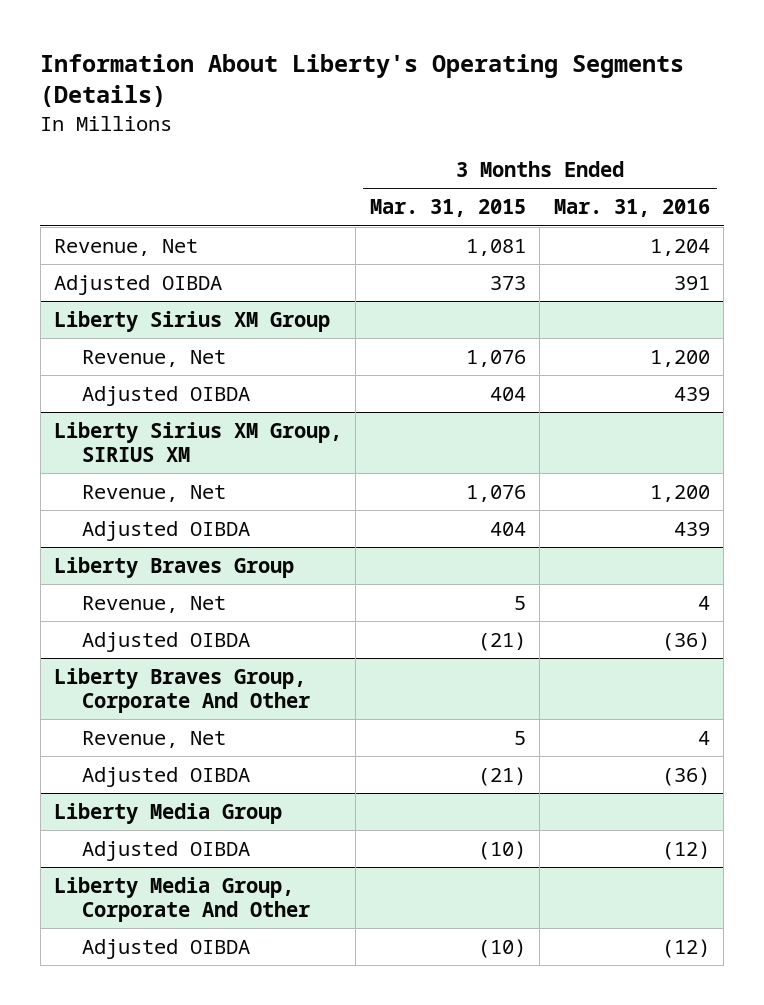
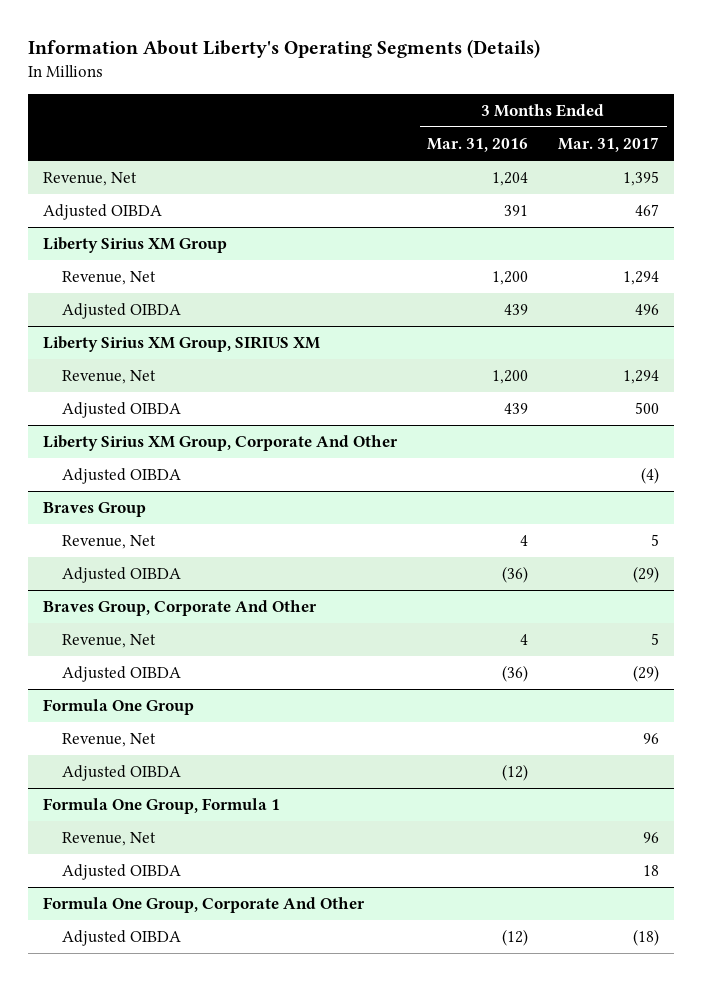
- | 3 Months Ended Mar. 31, 2015 | 3 Months Ended Mar. 31, 2016
+ | 3 Months Ended Mar. 31, 2016 | 3 Months Ended Mar. 31, 2017
- Liberty Braves Group
+ Liberty Sirius XM Group, Corporate And Other
+ Adjusted OIBDA | | (4)
+ Braves Group
- Liberty Braves Group, Corporate And Other
+ Braves Group, Corporate And Other
- Liberty Media Group
+ Formula One Group
+ Revenue, Net | | 96
- Liberty Media Group, Corporate And Other
+ Formula One Group, Formula 1
+ Revenue, Net | | 96
+ Adjusted OIBDA | | 18
+ Formula One Group, Corporate And Other

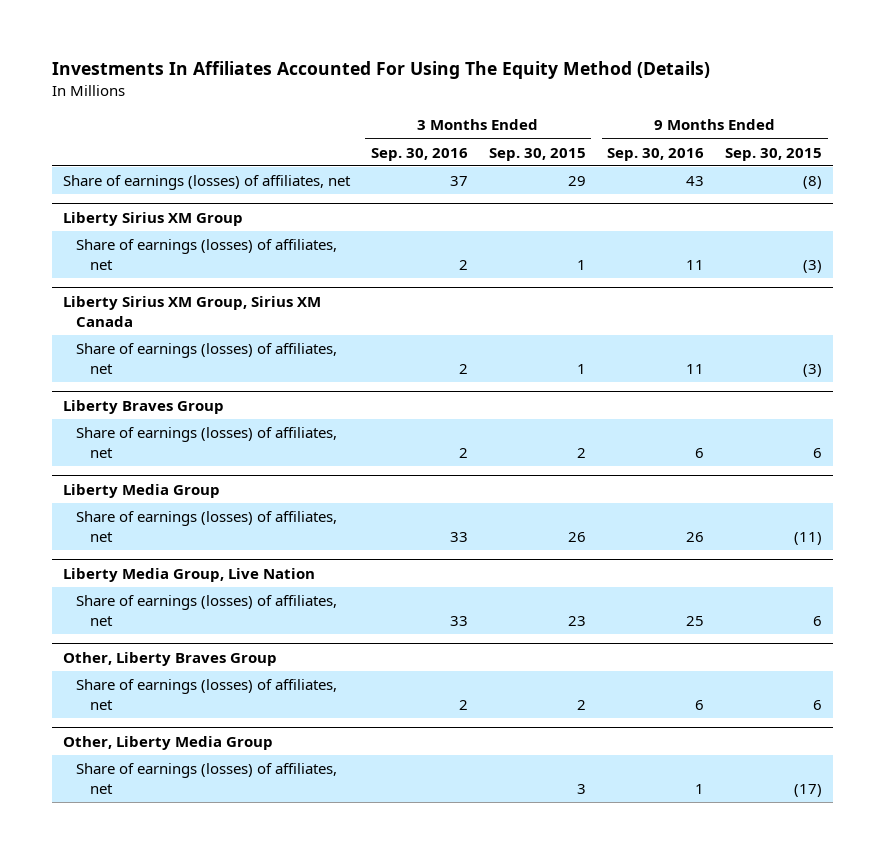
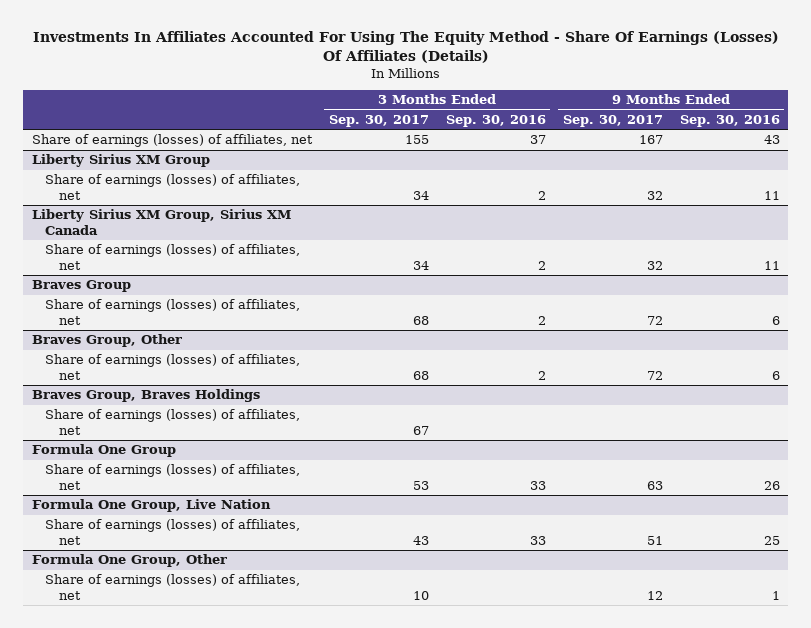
- Investments In Affiliates Accounted For Using The Equity Method (Details)
+ Investments In Affiliates Accounted For Using The Equity Method - Share Of Earnings (Losses) Of Affiliates (Details)
- | 3 Months Ended Sep. 30, 2016 | 3 Months Ended Sep. 30, 2015 | 9 Months Ended Sep. 30, 2016 | 9 Months Ended Sep. 30, 2015
+ | 3 Months Ended Sep. 30, 2017 | 3 Months Ended Sep. 30, 2016 | 9 Months Ended Sep. 30, 2017 | 9 Months Ended Sep. 30, 2016
- Liberty Braves Group
+ Braves Group
- Liberty Media Group
+ Braves Group, Other
+ Share of earnings (losses) of affiliates, net | 68 | 2 | 72 | 6
+ Braves Group, Braves Holdings
+ Share of earnings (losses) of affiliates, net | 67 | | |
+ Formula One Group
- Liberty Media Group, Live Nation
+ Formula One Group, Live Nation
- Other, Liberty Braves Group
- Share of earnings (losses) of affiliates, net | 2 | 2 | 6 | 6
- Other, Liberty Media Group
+ Formula One Group, Other

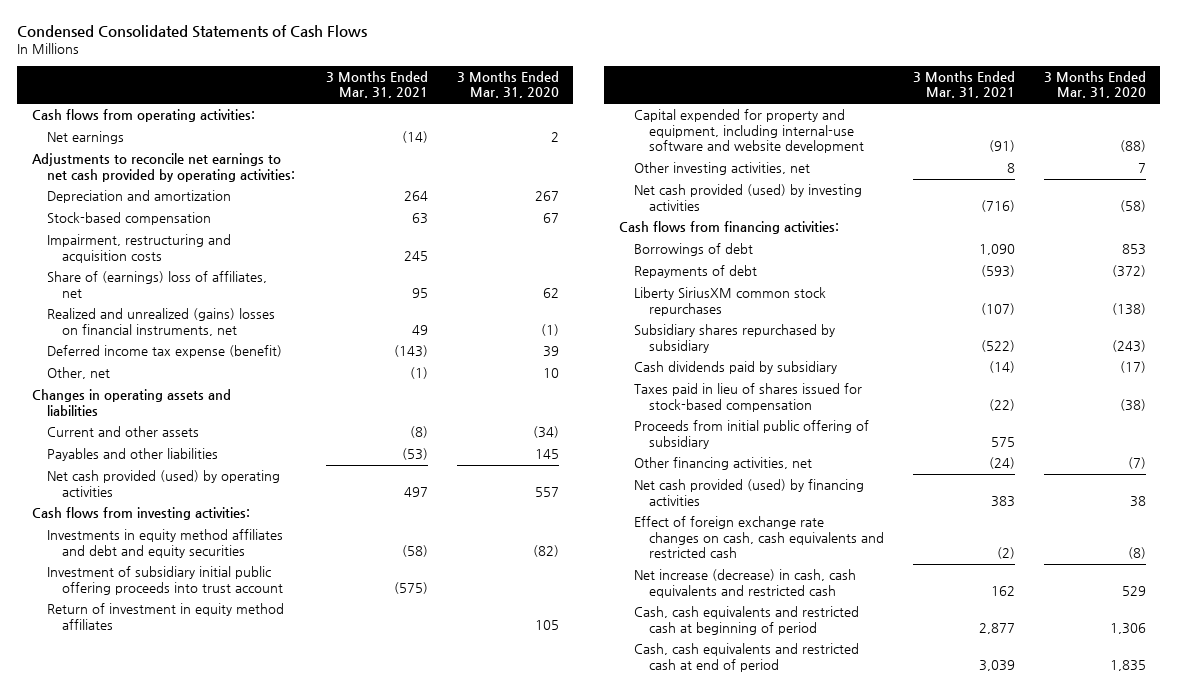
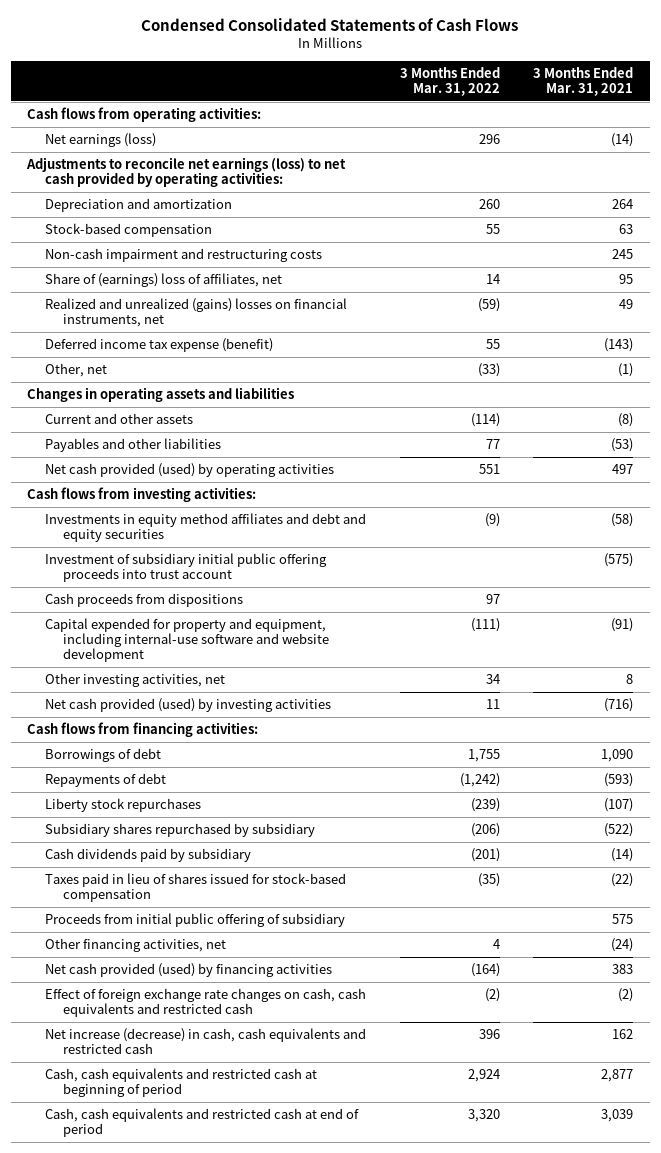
- | 3 Months Ended Mar. 31, 2021 | 3 Months Ended Mar. 31, 2020
+ | 3 Months Ended Mar. 31, 2022 | 3 Months Ended Mar. 31, 2021
- Net earnings | (14) | 2
- Adjustments to reconcile net earnings to net cash provided by operating activities:
+ Net earnings (loss) | 296 | (14)
+ Adjustments to reconcile net earnings (loss) to net cash provided by operating activities:
- Impairment, restructuring and acquisition costs | 245 |
+ Non-cash impairment and restructuring costs | | 245
- Return of investment in equity method affiliates | | 105
+ Cash proceeds from dispositions | 97 |
- Liberty SiriusXM common stock repurchases | (107) | (138)
+ Liberty stock repurchases | (239) | (107)

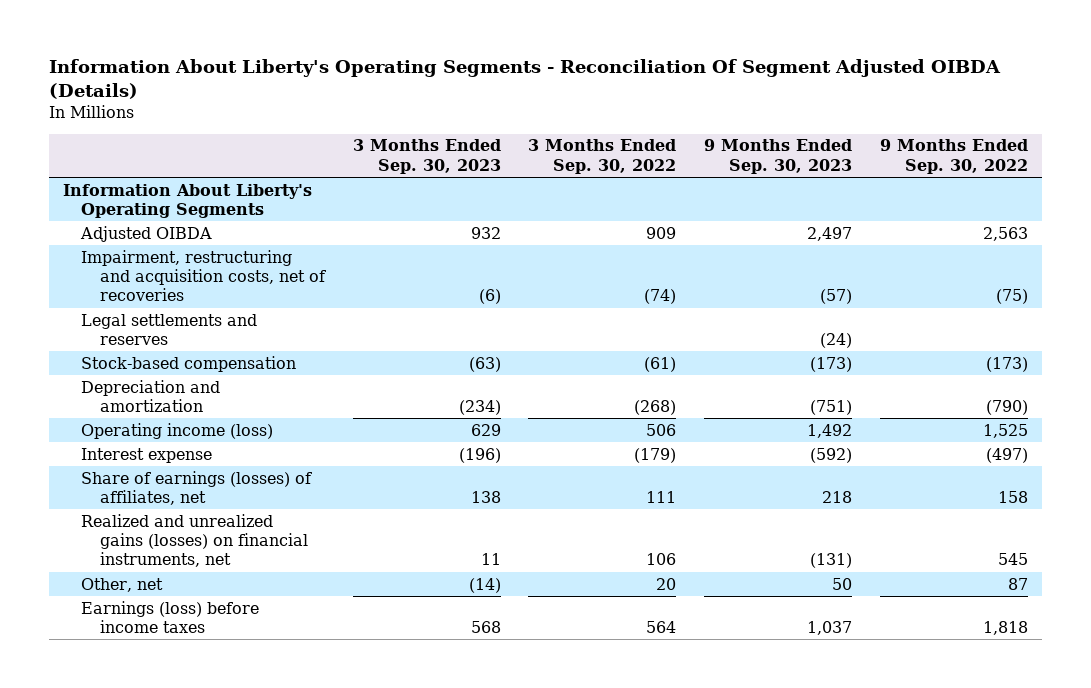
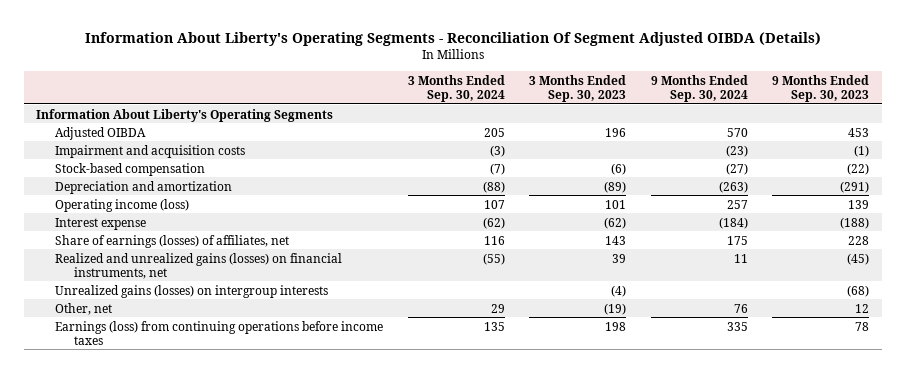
- | 3 Months Ended Sep. 30, 2023 | 3 Months Ended Sep. 30, 2022 | 9 Months Ended Sep. 30, 2023 | 9 Months Ended Sep. 30, 2022
+ | 3 Months Ended Sep. 30, 2024 | 3 Months Ended Sep. 30, 2023 | 9 Months Ended Sep. 30, 2024 | 9 Months Ended Sep. 30, 2023
- Adjusted OIBDA | 932 | 909 | 2,497 | 2,563
- Impairment, restructuring and acquisition costs, net of recoveries | (6) | (74) | (57) | (75)
- Legal settlements and reserves | | | (24) |
- Stock-based compensation | (63) | (61) | (173) | (173)
- Depreciation and amortization | (234) | (268) | (751) | (790)
- Operating income (loss) | 629 | 506 | 1,492 | 1,525
- Interest expense | (196) | (179) | (592) | (497)
- Share of earnings (losses) of affiliates, net | 138 | 111 | 218 | 158
- Realized and unrealized gains (losses) on financial instruments, net | 11 | 106 | (131) | 545
- Other, net | (14) | 20 | 50 | 87
- Earnings (loss) before income taxes | 568 | 564 | 1,037 | 1,818
+ Adjusted OIBDA | 205 | 196 | 570 | 453
+ Impairment and acquisition costs | (3) | | (23) | (1)
+ Stock-based compensation | (7) | (6) | (27) | (22)
+ Depreciation and amortization | (88) | (89) | (263) | (291)
+ Operating income (loss) | 107 | 101 | 257 | 139
+ Interest expense | (62) | (62) | (184) | (188)
+ Share of earnings (losses) of affiliates, net | 116 | 143 | 175 | 228
+ Realized and unrealized gains (losses) on financial instruments, net | (55) | 39 | 11 | (45)
+ Unrealized gains (losses) on intergroup interests | | (4) | | (68)
+ Other, net | 29 | (19) | 76 | 12
+ Earnings (loss) from continuing operations before income taxes | 135 | 198 | 335 | 78

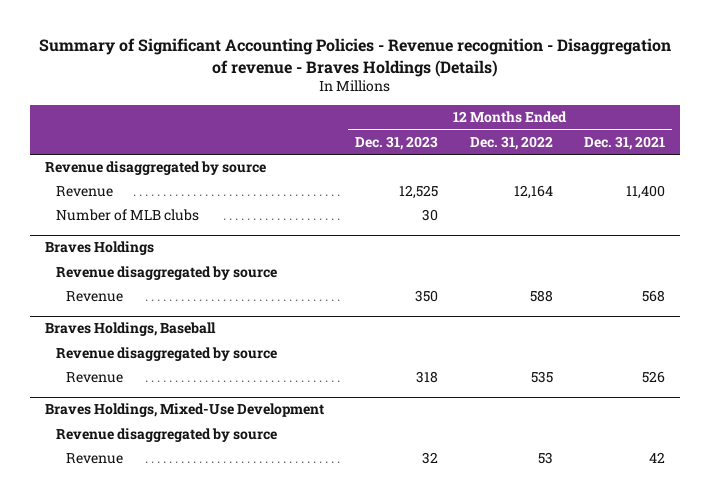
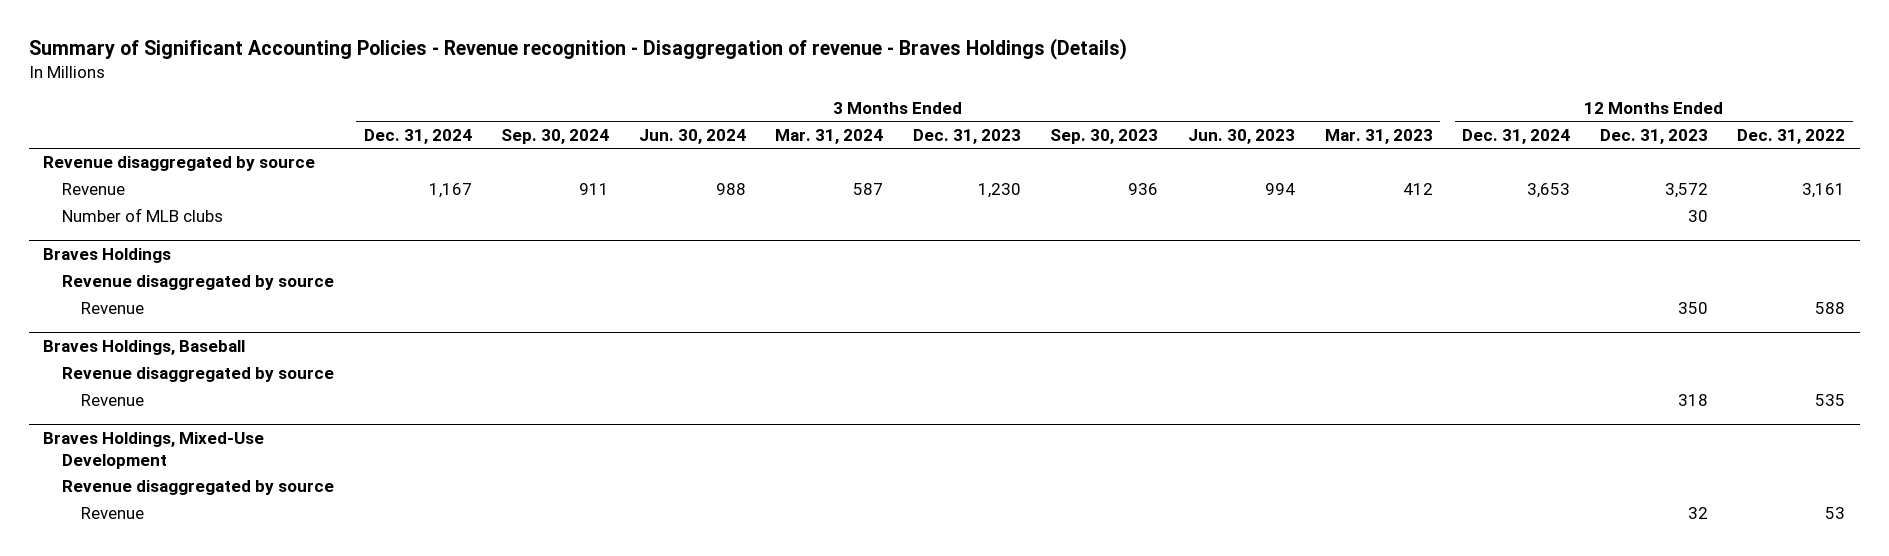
- | 12 Months Ended Dec. 31, 2023 | 12 Months Ended Dec. 31, 2022 | 12 Months Ended Dec. 31, 2021
+ | 3 Months Ended Dec. 31, 2024 | 3 Months Ended Sep. 30, 2024 | 3 Months Ended Jun. 30, 2024 | 3 Months Ended Mar. 31, 2024 | 3 Months Ended Dec. 31, 2023 | 3 Months Ended Sep. 30, 2023 | 3 Months Ended Jun. 30, 2023 | 3 Months Ended Mar. 31, 2023 | 12 Months Ended Dec. 31, 2024 | 12 Months Ended Dec. 31, 2023 | 12 Months Ended Dec. 31, 2022
- Revenue | 12,525 | 12,164 | 11,400
+ Revenue | 1,167 | 911 | 988 | 587 | 1,230 | 936 | 994 | 412 | 3,653 | 3,572 | 3,161

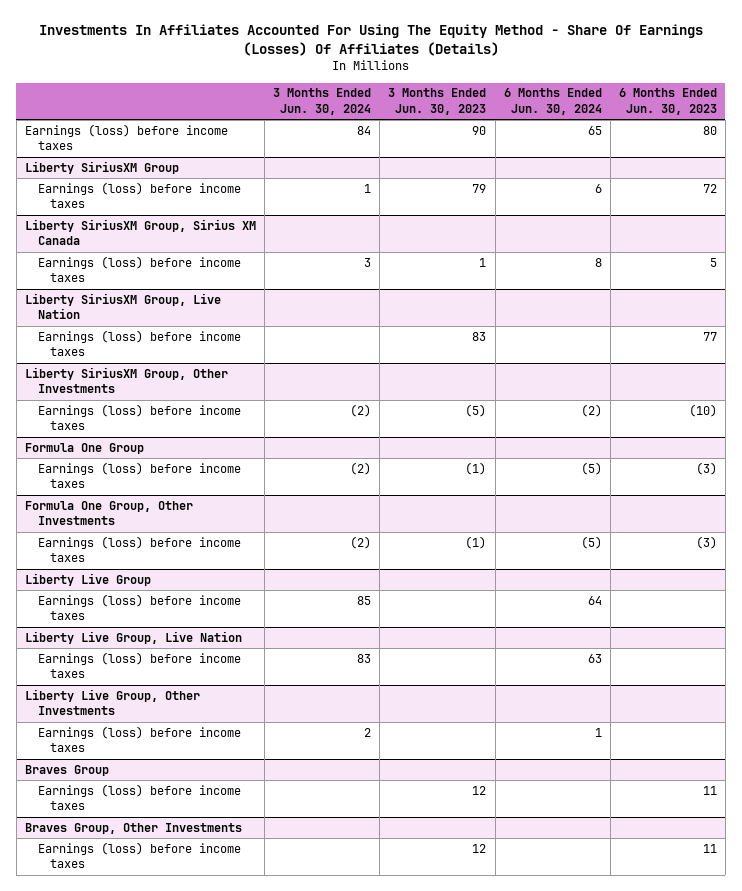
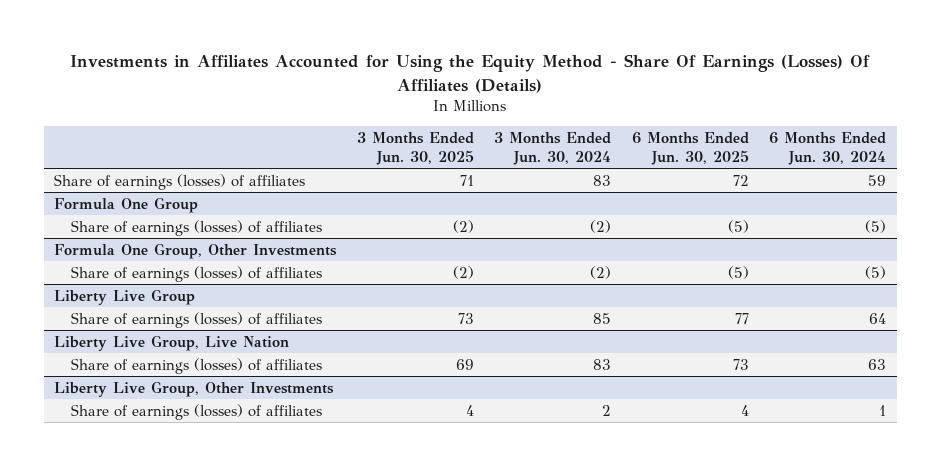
- Investments In Affiliates Accounted For Using The Equity Method - Share Of Earnings (Losses) Of Affiliates (Details)
+ Investments in Affiliates Accounted for Using the Equity Method - Share Of Earnings (Losses) Of Affiliates (Details)
- | 3 Months Ended Jun. 30, 2024 | 3 Months Ended Jun. 30, 2023 | 6 Months Ended Jun. 30, 2024 | 6 Months Ended Jun. 30, 2023
+ | 3 Months Ended Jun. 30, 2025 | 3 Months Ended Jun. 30, 2024 | 6 Months Ended Jun. 30, 2025 | 6 Months Ended Jun. 30, 2024
- Earnings (loss) before income taxes | 84 | 90 | 65 | 80
- Liberty SiriusXM Group
- Earnings (loss) before income taxes | 1 | 79 | 6 | 72
- Liberty SiriusXM Group, Sirius XM Canada
- Earnings (loss) before income taxes | 3 | 1 | 8 | 5
- Liberty SiriusXM Group, Live Nation
- Earnings (loss) before income taxes | | 83 | | 77
- Liberty SiriusXM Group, Other Investments
- Earnings (loss) before income taxes | (2) | (5) | (2) | (10)
+ Share of earnings (losses) of affiliates | 71 | 83 | 72 | 59
@ Formula One Group
- Earnings (loss) before income taxes | (2) | (1) | (5) | (3)
+ Share of earnings (losses) of affiliates | (2) | (2) | (5) | (5)
@ Formula One Group, Other Investments
- Earnings (loss) before income taxes | (2) | (1) | (5) | (3)
+ Share of earnings (losses) of affiliates | (2) | (2) | (5) | (5)
@ Liberty Live Group
- Earnings (loss) before income taxes | 85 | | 64 |
+ Share of earnings (losses) of affiliates | 73 | 85 | 77 | 64
@ Liberty Live Group, Live Nation
- Earnings (loss) before income taxes | 83 | | 63 |
+ Share of earnings (losses) of affiliates | 69 | 83 | 73 | 63
@ Liberty Live Group, Other Investments
- Earnings (loss) before income taxes | 2 | | 1 |
- Braves Group
- Earnings (loss) before income taxes | | 12 | | 11
- Braves Group, Other Investments
- Earnings (loss) before income taxes | | 12 | | 11
@ Liberty Live Group, Other Investments
+ Share of earnings (losses) of affiliates | 4 | 2 | 4 | 1

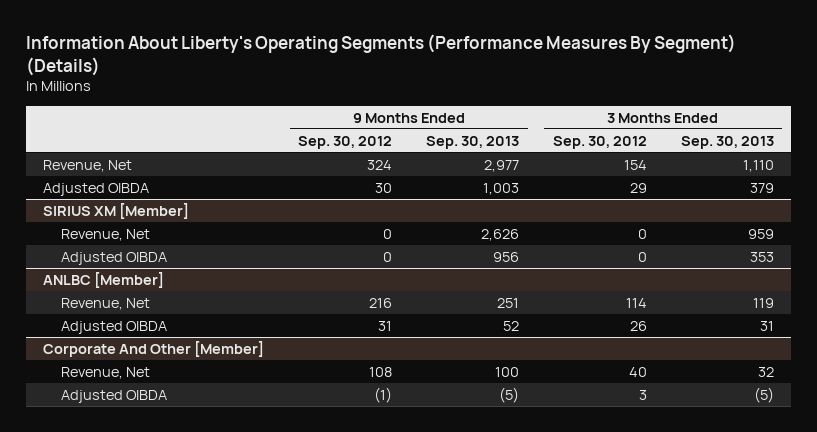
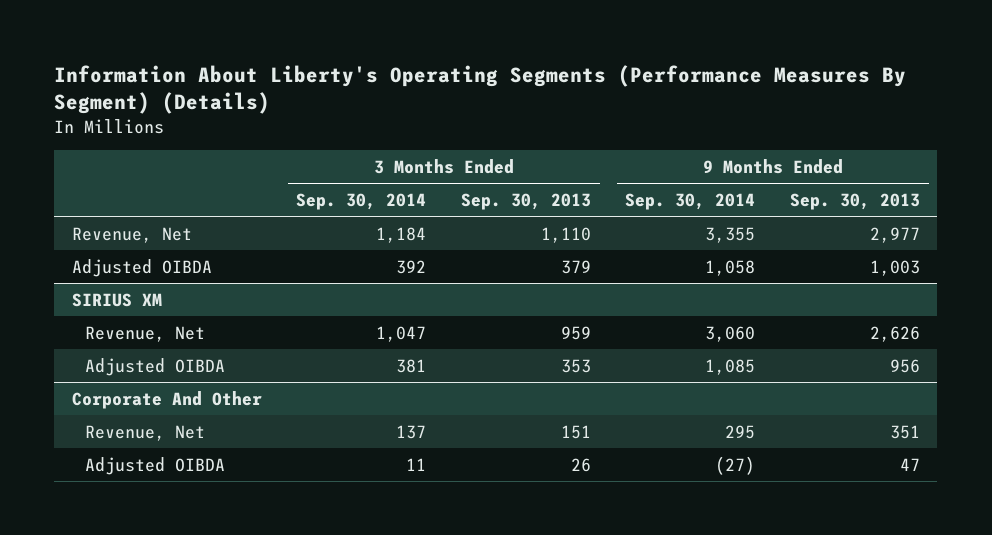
- | 9 Months Ended Sep. 30, 2012 | 9 Months Ended Sep. 30, 2013 | 3 Months Ended Sep. 30, 2012 | 3 Months Ended Sep. 30, 2013
+ | 3 Months Ended Sep. 30, 2014 | 3 Months Ended Sep. 30, 2013 | 9 Months Ended Sep. 30, 2014 | 9 Months Ended Sep. 30, 2013
- SIRIUS XM [Member]
+ SIRIUS XM
- ANLBC [Member]
- Revenue, Net | 216 | 251 | 114 | 119
- Adjusted OIBDA | 31 | 52 | 26 | 31
- Corporate And Other [Member]
- Revenue, Net | 108 | 100 | 40 | 32
- Adjusted OIBDA | (1) | (5) | 3 | (5)
+ Corporate And Other
+ Revenue, Net | 137 | 151 | 295 | 351
+ Adjusted OIBDA | 11 | 26 | (27) | 47

